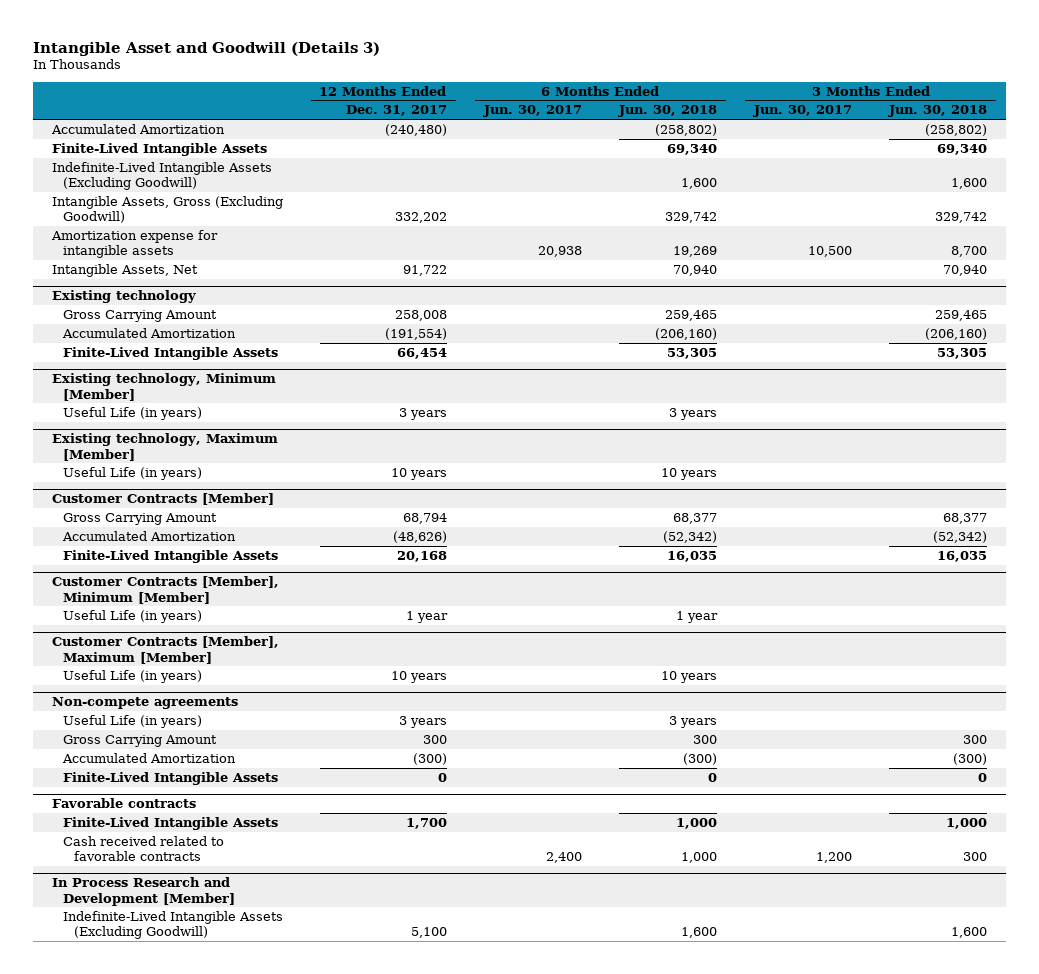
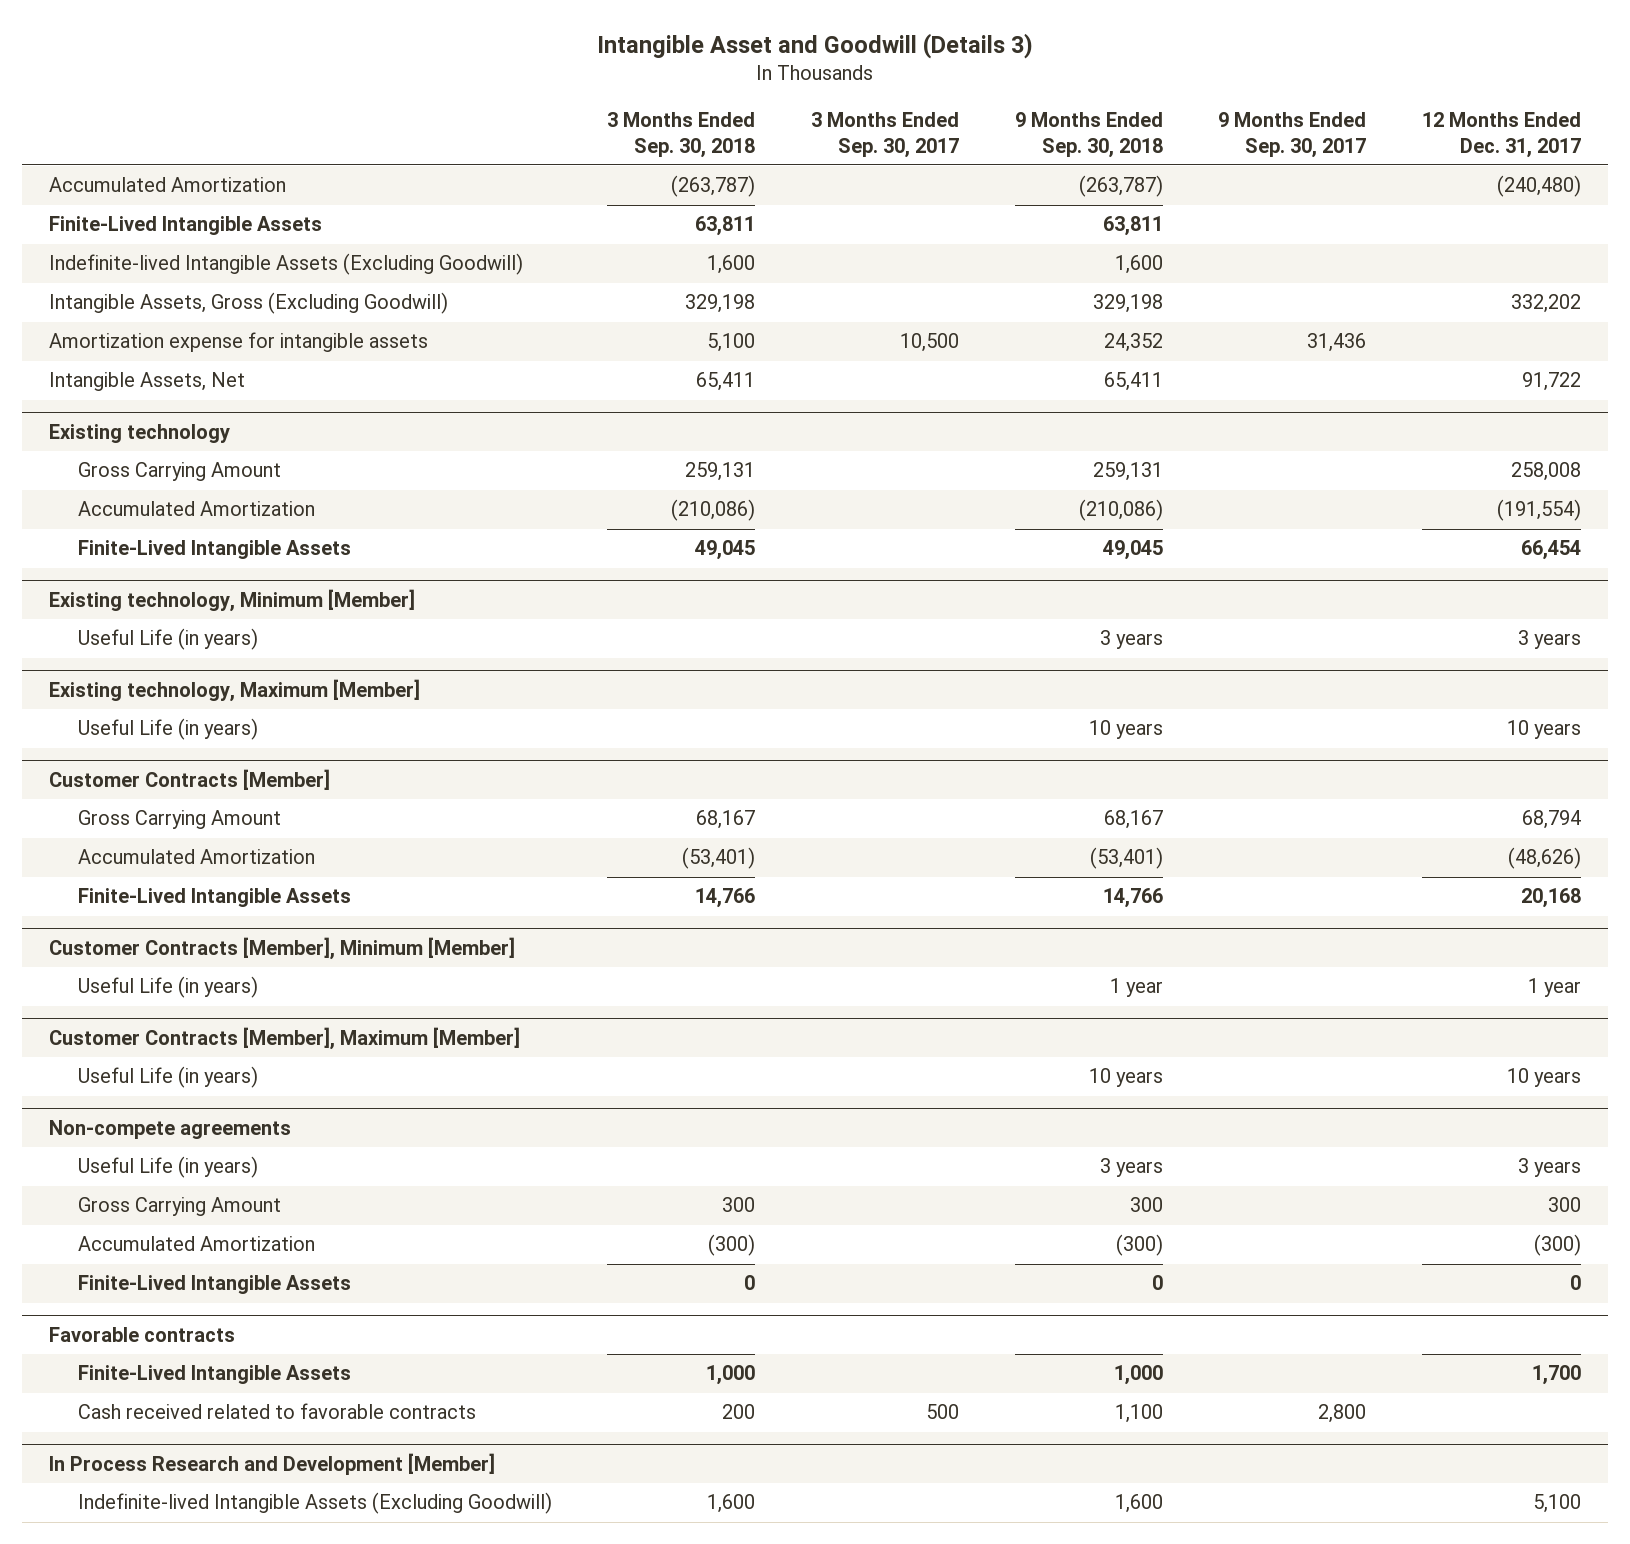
- | 12 Months Ended Dec. 31, 2017 | 6 Months Ended Jun. 30, 2017 | 6 Months Ended Jun. 30, 2018 | 3 Months Ended Jun. 30, 2017 | 3 Months Ended Jun. 30, 2018
+ | 3 Months Ended Sep. 30, 2018 | 3 Months Ended Sep. 30, 2017 | 9 Months Ended Sep. 30, 2018 | 9 Months Ended Sep. 30, 2017 | 12 Months Ended Dec. 31, 2017
- Indefinite-Lived Intangible Assets (Excluding Goodwill) | | | 1,600 | | 1,600
+ Indefinite-lived Intangible Assets (Excluding Goodwill) | 1,600 | | 1,600 | |
@ In Process Research and Development [Member]
- Indefinite-Lived Intangible Assets (Excluding Goodwill) | 5,100 | | 1,600 | | 1,600
+ Indefinite-lived Intangible Assets (Excluding Goodwill) | 1,600 | | 1,600 | | 5,100

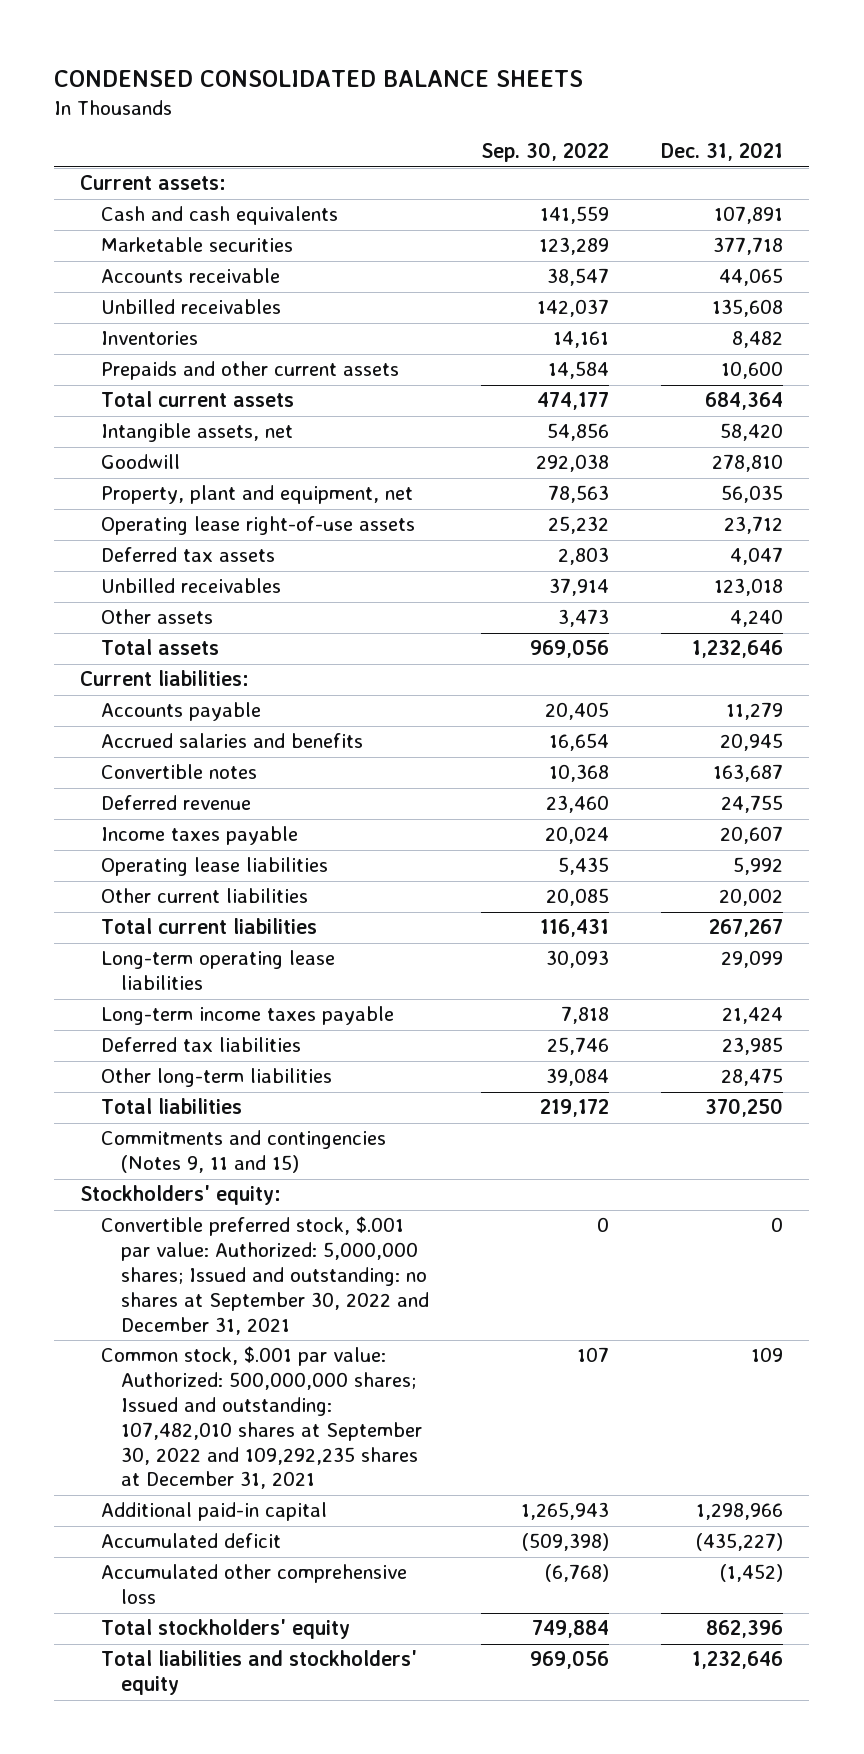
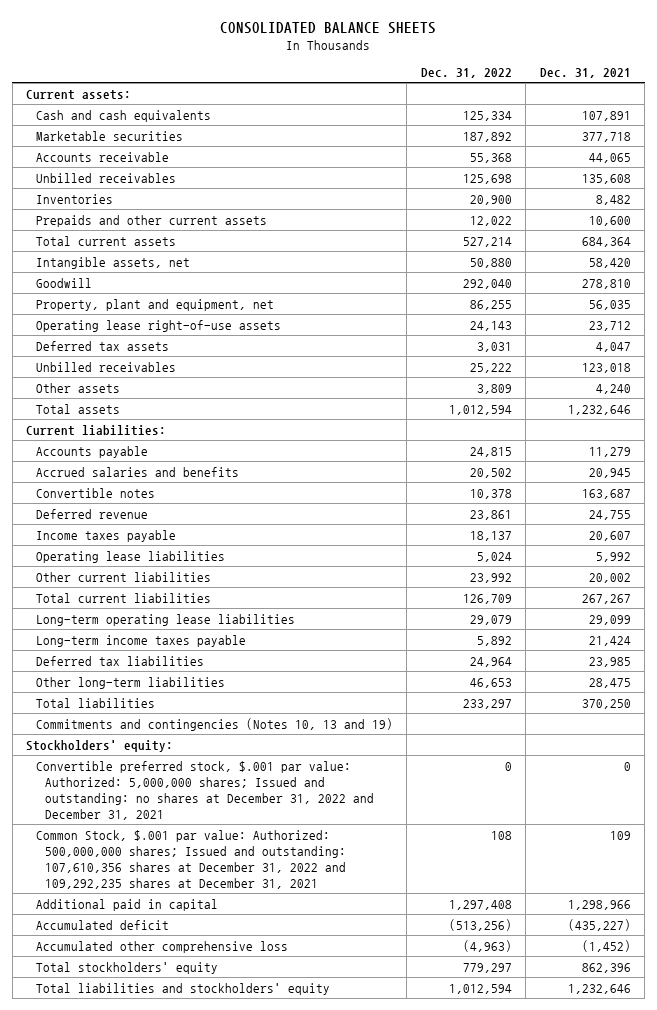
- CONDENSED CONSOLIDATED BALANCE SHEETS
+ CONSOLIDATED BALANCE SHEETS
- | Sep. 30, 2022 | Dec. 31, 2021
+ | Dec. 31, 2022 | Dec. 31, 2021
- Commitments and contingencies (Notes 9, 11 and 15)
+ Commitments and contingencies (Notes 10, 13 and 19)
- Convertible preferred stock, $.001 par value: Authorized: 5,000,000 shares; Issued and outstanding: no shares at September 30, 2022 and December 31, 2021 | 0 | 0
- Common stock, $.001 par value: Authorized: 500,000,000 shares; Issued and outstanding: 107,482,010 shares at September 30, 2022 and 109,292,235 shares at December 31, 2021 | 107 | 109
- Additional paid-in capital | 1,265,943 | 1,298,966
+ Convertible preferred stock, $.001 par value: Authorized: 5,000,000 shares; Issued and outstanding: no shares at December 31, 2022 and December 31, 2021 | 0 | 0
+ Common Stock, $.001 par value: Authorized: 500,000,000 shares; Issued and outstanding: 107,610,356 shares at December 31, 2022 and 109,292,235 shares at December 31, 2021 | 108 | 109
+ Additional paid in capital | 1,297,408 | 1,298,966

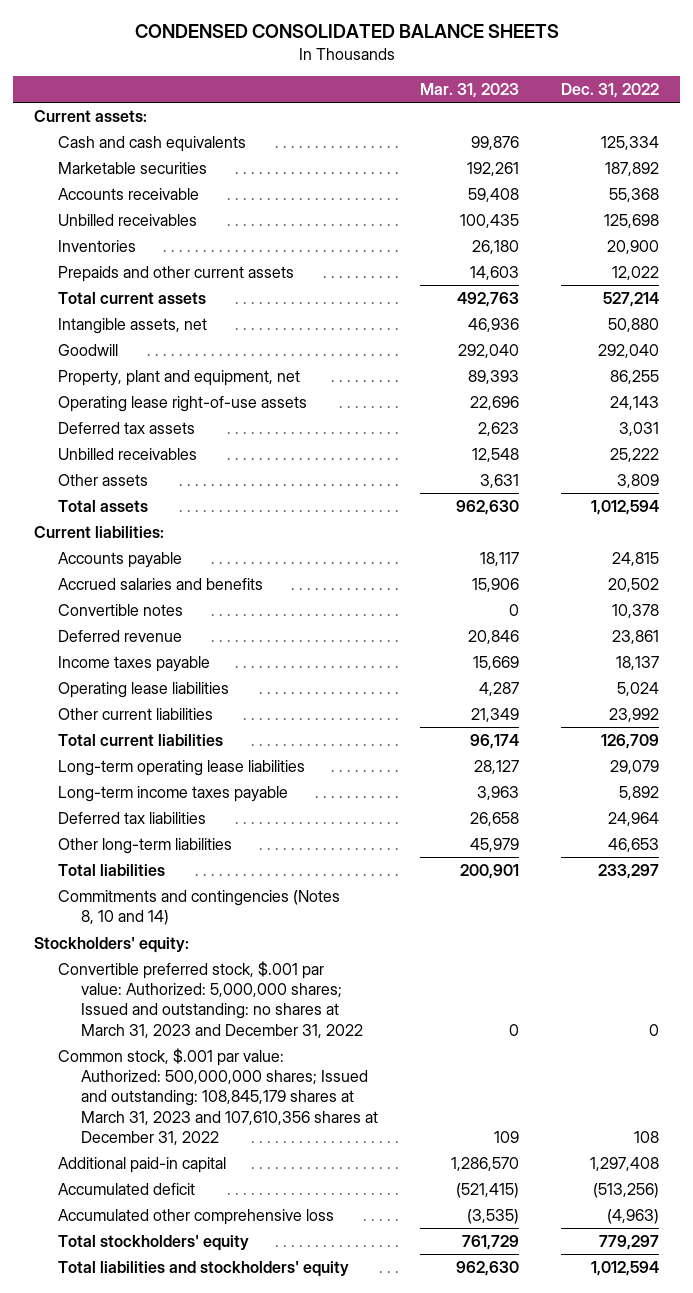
- CONSOLIDATED BALANCE SHEETS
+ CONDENSED CONSOLIDATED BALANCE SHEETS
- | Dec. 31, 2022 | Dec. 31, 2021
+ | Mar. 31, 2023 | Dec. 31, 2022
- Commitments and contingencies (Notes 10, 13 and 19)
+ Commitments and contingencies (Notes 8, 10 and 14)
- Convertible preferred stock, $.001 par value: Authorized: 5,000,000 shares; Issued and outstanding: no shares at December 31, 2022 and December 31, 2021 | 0 | 0
- Common Stock, $.001 par value: Authorized: 500,000,000 shares; Issued and outstanding: 107,610,356 shares at December 31, 2022 and 109,292,235 shares at December 31, 2021 | 108 | 109
- Additional paid in capital | 1,297,408 | 1,298,966
+ Convertible preferred stock, $.001 par value: Authorized: 5,000,000 shares; Issued and outstanding: no shares at March 31, 2023 and December 31, 2022 | 0 | 0
+ Common stock, $.001 par value: Authorized: 500,000,000 shares; Issued and outstanding: 108,845,179 shares at March 31, 2023 and 107,610,356 shares at December 31, 2022 | 109 | 108
+ Additional paid-in capital | 1,286,570 | 1,297,408

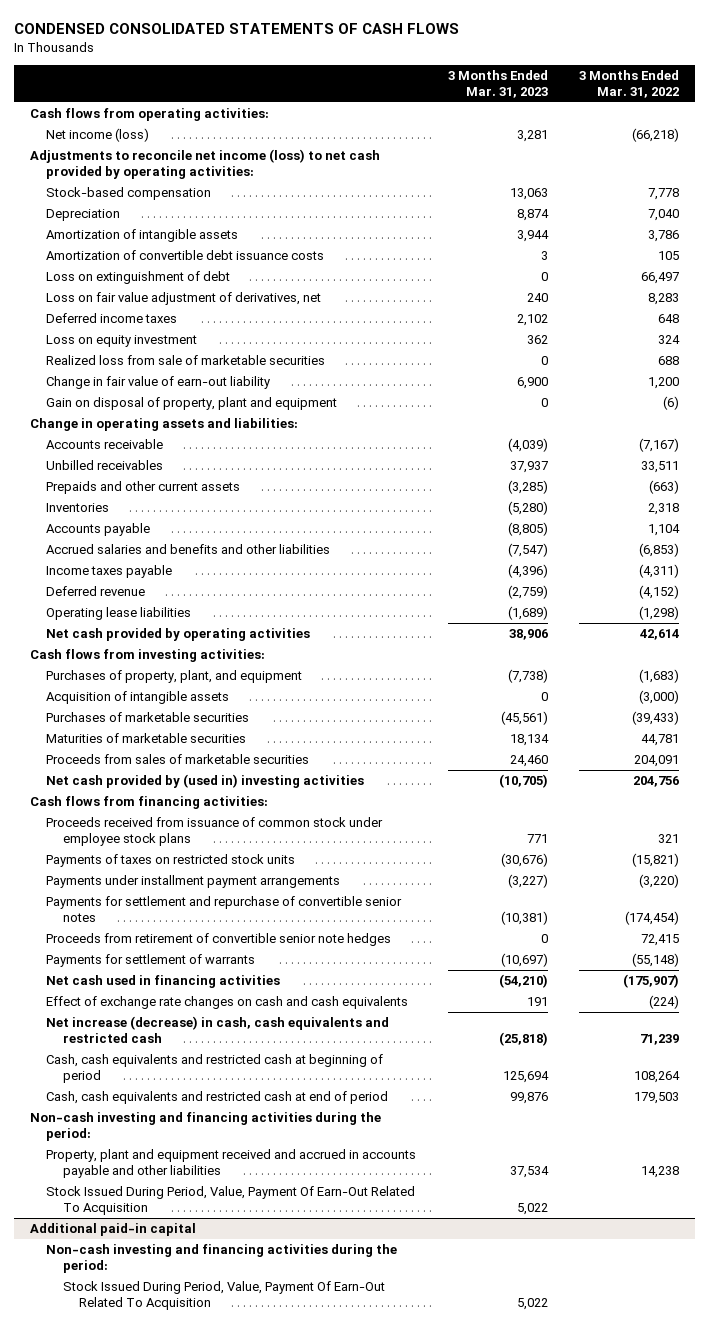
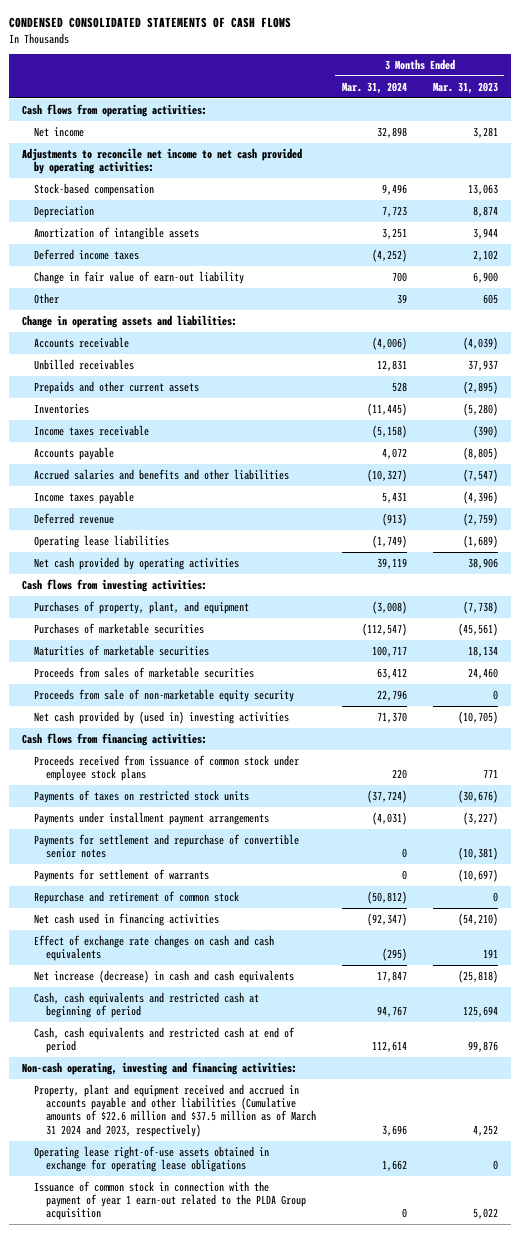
- | 3 Months Ended Mar. 31, 2023 | 3 Months Ended Mar. 31, 2022
+ | 3 Months Ended Mar. 31, 2024 | 3 Months Ended Mar. 31, 2023
- Net income (loss) | 3,281 | (66,218)
- Adjustments to reconcile net income (loss) to net cash provided by operating activities:
+ Net income | 32,898 | 3,281
+ Adjustments to reconcile net income to net cash provided by operating activities:
- Amortization of convertible debt issuance costs | 3 | 105
- Loss on extinguishment of debt | 0 | 66,497
- Loss on fair value adjustment of derivatives, net | 240 | 8,283
- Loss on equity investment | 362 | 324
- Realized loss from sale of marketable securities | 0 | 688
- Gain on disposal of property, plant and equipment | 0 | (6)
+ Other | 39 | 605
- Prepaids and other current assets | (3,285) | (663)
+ Prepaids and other current assets | 528 | (2,895)
+ Income taxes receivable | (5,158) | (390)
- Acquisition of intangible assets | 0 | (3,000)
+ Proceeds from sale of non-marketable equity security | 22,796 | 0
- Proceeds from retirement of convertible senior note hedges | 0 | 72,415
+ Repurchase and retirement of common stock | (50,812) | 0
- Net increase (decrease) in cash, cash equivalents and restricted cash | (25,818) | 71,239
+ Net increase (decrease) in cash and cash equivalents | 17,847 | (25,818)
- Non-cash investing and financing activities during the period:
- Property, plant and equipment received and accrued in accounts payable and other liabilities | 37,534 | 14,238
- Stock Issued During Period, Value, Payment Of Earn-Out Related To Acquisition | 5,022 |
- Additional paid-in capital
- Non-cash investing and financing activities during the period:
- Stock Issued During Period, Value, Payment Of Earn-Out Related To Acquisition | 5,022 |
+ Non-cash operating, investing and financing activities:
+ Property, plant and equipment received and accrued in accounts payable and other liabilities (Cumulative amounts of $22.6 million and $37.5 million as of March 31 2024 and 2023, respectively) | 3,696 | 4,252
+ Operating lease right-of-use assets obtained in exchange for operating lease obligations | 1,662 | 0
+ Issuance of common stock in connection with the payment of year 1 earn-out related to the PLDA Group acquisition | 0 | 5,022

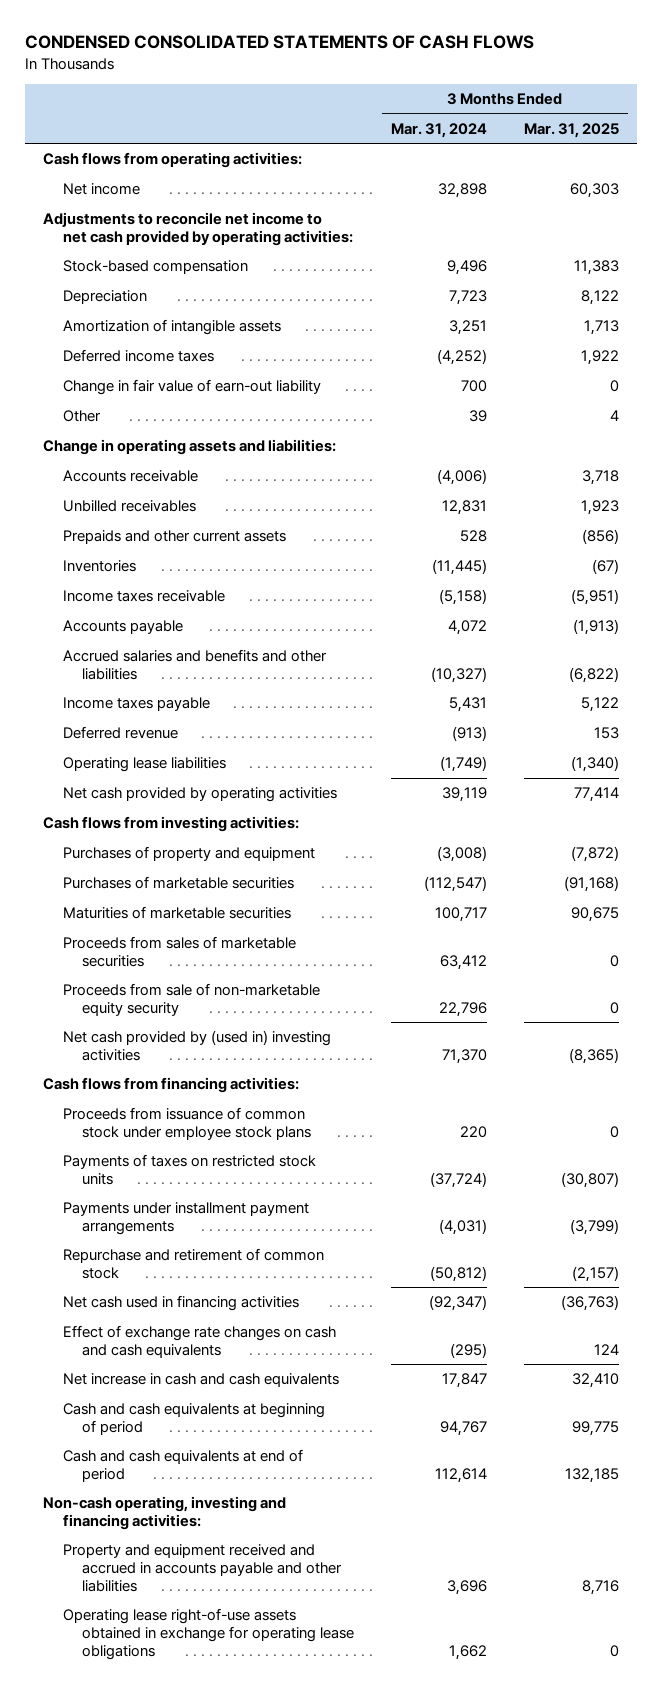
- | 3 Months Ended Mar. 31, 2024 | 3 Months Ended Mar. 31, 2023
+ | 3 Months Ended Mar. 31, 2024 | 3 Months Ended Mar. 31, 2025
- Purchases of property, plant, and equipment | (3,008) | (7,738)
+ Purchases of property and equipment | (3,008) | (7,872)
- Proceeds received from issuance of common stock under employee stock plans | 220 | 771
+ Proceeds from issuance of common stock under employee stock plans | 220 | 0
- Payments for settlement and repurchase of convertible senior notes | 0 | (10,381)
- Payments for settlement of warrants | 0 | (10,697)
- Net increase (decrease) in cash and cash equivalents | 17,847 | (25,818)
- Cash, cash equivalents and restricted cash at beginning of period | 94,767 | 125,694
- Cash, cash equivalents and restricted cash at end of period | 112,614 | 99,876
+ Net increase in cash and cash equivalents | 17,847 | 32,410
+ Cash and cash equivalents at beginning of period | 94,767 | 99,775
+ Cash and cash equivalents at end of period | 112,614 | 132,185
- Property, plant and equipment received and accrued in accounts payable and other liabilities (Cumulative amounts of $22.6 million and $37.5 million as of March 31 2024 and 2023, respectively) | 3,696 | 4,252
+ Property and equipment received and accrued in accounts payable and other liabilities | 3,696 | 8,716
- Issuance of common stock in connection with the payment of year 1 earn-out related to the PLDA Group acquisition | 0 | 5,022

